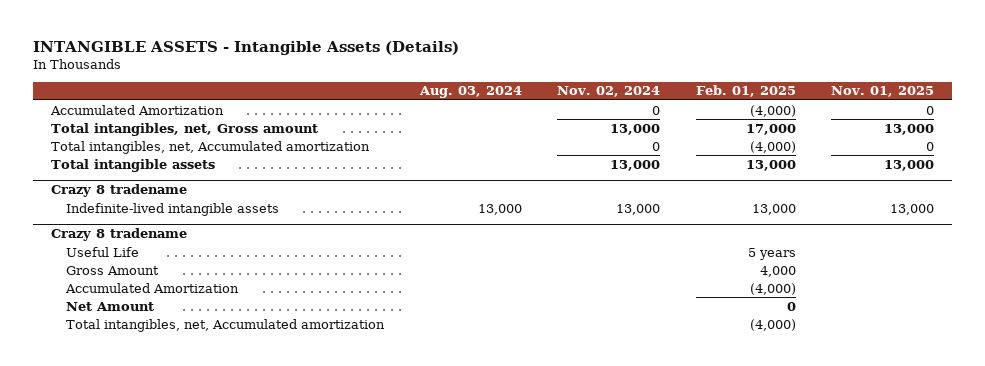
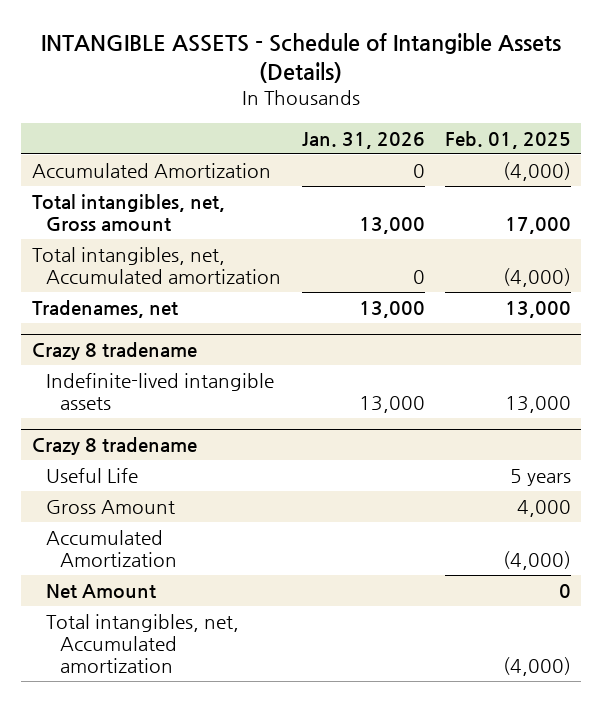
- INTANGIBLE ASSETS - Intangible Assets (Details)
+ INTANGIBLE ASSETS - Schedule of Intangible Assets (Details)
- | Aug. 03, 2024 | Nov. 02, 2024 | Feb. 01, 2025 | Nov. 01, 2025
+ | Jan. 31, 2026 | Feb. 01, 2025
- Total intangible assets | | 13,000 | 13,000 | 13,000
+ Tradenames, net | 13,000 | 13,000

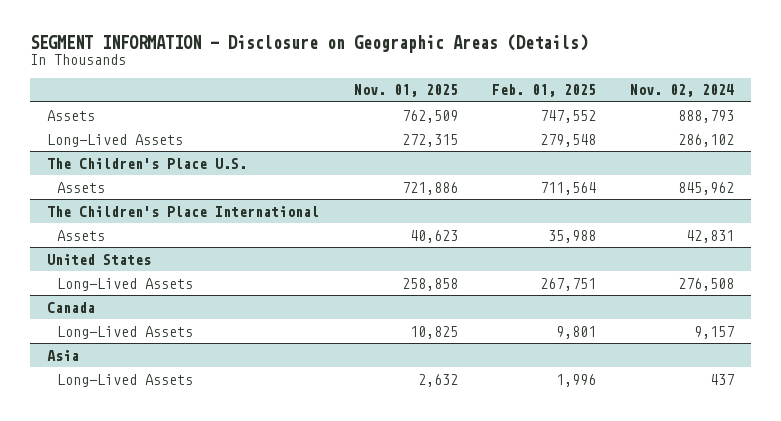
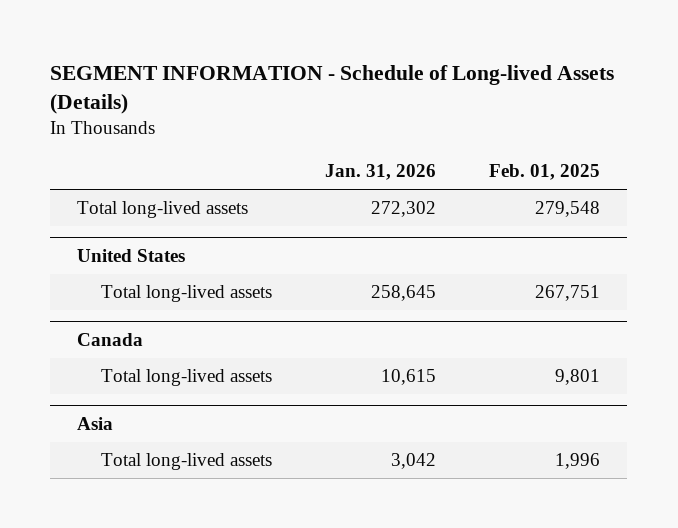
- SEGMENT INFORMATION - Disclosure on Geographic Areas (Details)
+ SEGMENT INFORMATION - Schedule of Long-lived Assets (Details)
- | Nov. 01, 2025 | Feb. 01, 2025 | Nov. 02, 2024
+ | Jan. 31, 2026 | Feb. 01, 2025
- Assets | 762,509 | 747,552 | 888,793
- Long-Lived Assets | 272,315 | 279,548 | 286,102
- The Children's Place U.S.
- Assets | 721,886 | 711,564 | 845,962
- The Children's Place International
- Assets | 40,623 | 35,988 | 42,831
+ Total long-lived assets | 272,302 | 279,548
@ United States
- Long-Lived Assets | 258,858 | 267,751 | 276,508
+ Total long-lived assets | 258,645 | 267,751
@ Canada
- Long-Lived Assets | 10,825 | 9,801 | 9,157
+ Total long-lived assets | 10,615 | 9,801
@ Asia
- Long-Lived Assets | 2,632 | 1,996 | 437
+ Total long-lived assets | 3,042 | 1,996

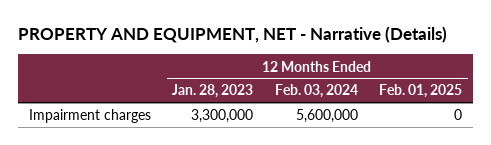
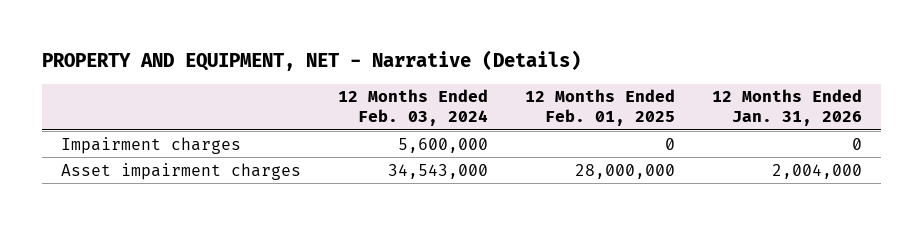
- | 12 Months Ended Jan. 28, 2023 | 12 Months Ended Feb. 03, 2024 | 12 Months Ended Feb. 01, 2025
+ | 12 Months Ended Feb. 03, 2024 | 12 Months Ended Feb. 01, 2025 | 12 Months Ended Jan. 31, 2026
+ Asset impairment charges | 34,543,000 | 28,000,000 | 2,004,000

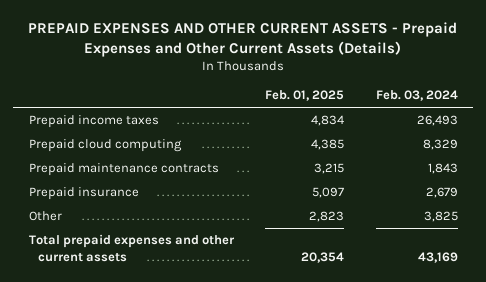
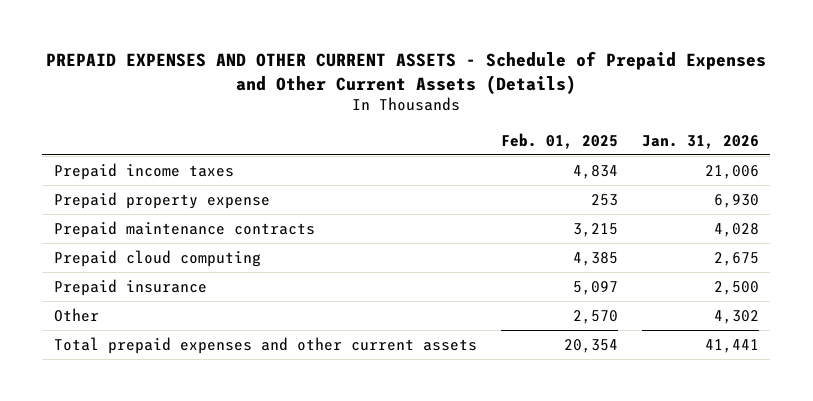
- PREPAID EXPENSES AND OTHER CURRENT ASSETS - Prepaid Expenses and Other Current Assets (Details)
+ PREPAID EXPENSES AND OTHER CURRENT ASSETS - Schedule of Prepaid Expenses and Other Current Assets (Details)
- | Feb. 01, 2025 | Feb. 03, 2024
+ | Feb. 01, 2025 | Jan. 31, 2026
+ Prepaid property expense | 253 | 6,930
moved down: Prepaid cloud computing | 4,385 | 2,675
- Other | 2,823 | 3,825
+ Other | 2,570 | 4,302

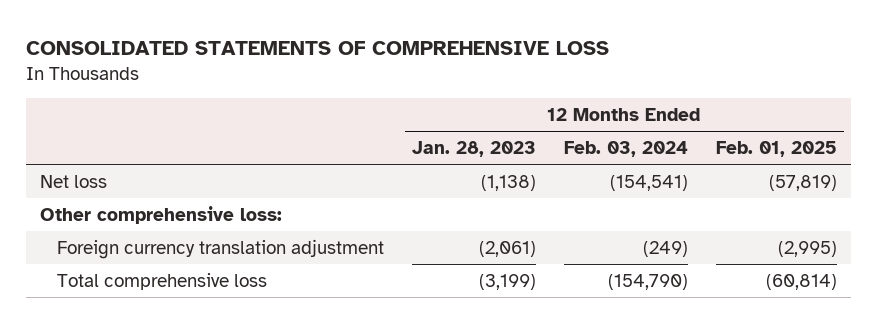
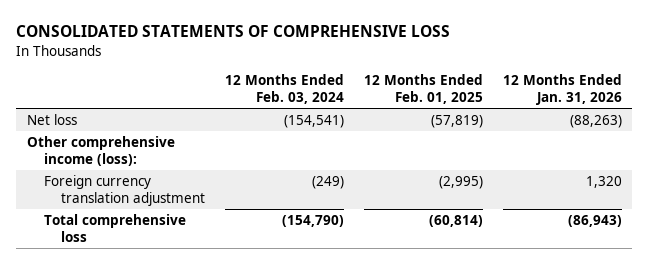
- | 12 Months Ended Jan. 28, 2023 | 12 Months Ended Feb. 03, 2024 | 12 Months Ended Feb. 01, 2025
+ | 12 Months Ended Feb. 03, 2024 | 12 Months Ended Feb. 01, 2025 | 12 Months Ended Jan. 31, 2026
- Other comprehensive loss:
+ Other comprehensive income (loss):

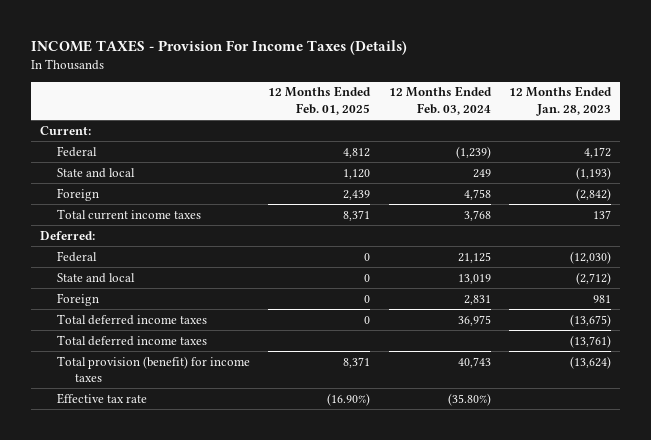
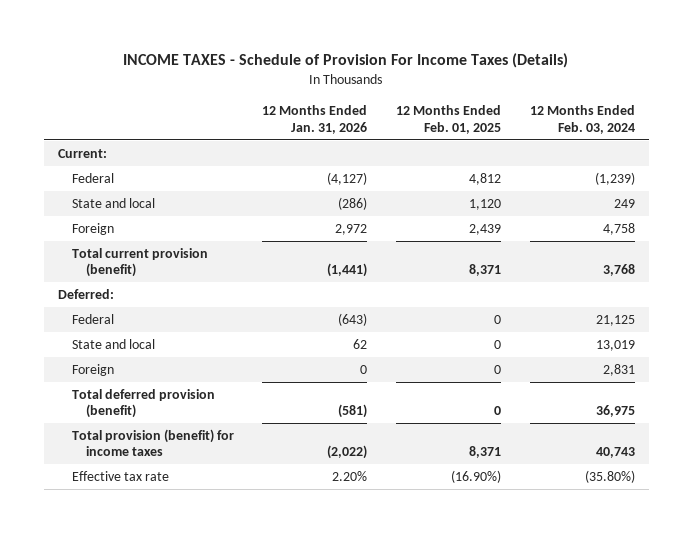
- INCOME TAXES - Provision For Income Taxes (Details)
+ INCOME TAXES - Schedule of Provision For Income Taxes (Details)
- | 12 Months Ended Feb. 01, 2025 | 12 Months Ended Feb. 03, 2024 | 12 Months Ended Jan. 28, 2023
+ | 12 Months Ended Jan. 31, 2026 | 12 Months Ended Feb. 01, 2025 | 12 Months Ended Feb. 03, 2024
- Total current income taxes | 8,371 | 3,768 | 137
+ Total current provision (benefit) | (1,441) | 8,371 | 3,768
- Total deferred income taxes | 0 | 36,975 | (13,675)
- Total deferred income taxes | | | (13,761)
+ Total deferred provision (benefit) | (581) | 0 | 36,975

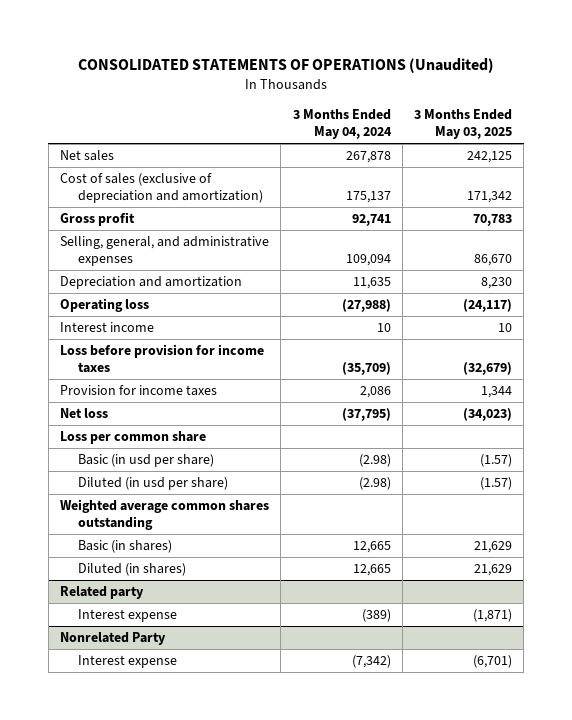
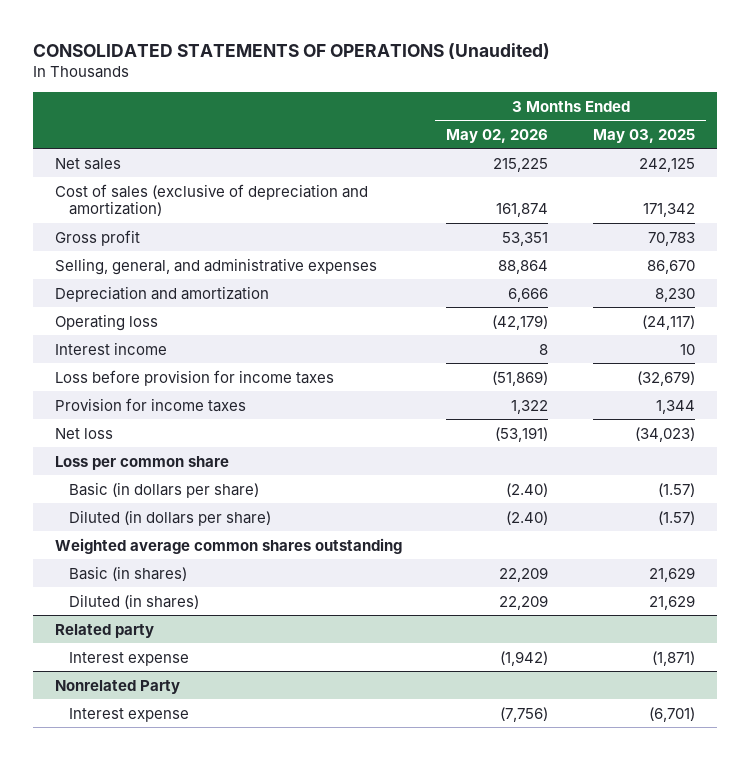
- | 3 Months Ended May 04, 2024 | 3 Months Ended May 03, 2025
+ | 3 Months Ended May 02, 2026 | 3 Months Ended May 03, 2025
- Basic (in usd per share) | (2.98) | (1.57)
- Diluted (in usd per share) | (2.98) | (1.57)
+ Basic (in dollars per share) | (2.40) | (1.57)
+ Diluted (in dollars per share) | (2.40) | (1.57)

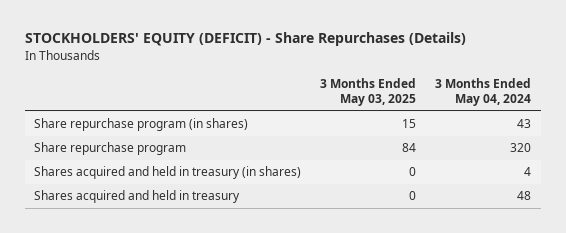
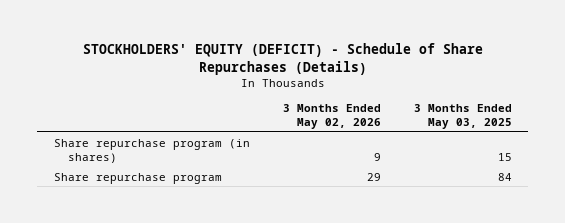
- STOCKHOLDERS' EQUITY (DEFICIT) - Share Repurchases (Details)
+ STOCKHOLDERS' EQUITY (DEFICIT) - Schedule of Share Repurchases (Details)
- | 3 Months Ended May 03, 2025 | 3 Months Ended May 04, 2024
+ | 3 Months Ended May 02, 2026 | 3 Months Ended May 03, 2025
- Shares acquired and held in treasury (in shares) | 0 | 4
- Shares acquired and held in treasury | 0 | 48

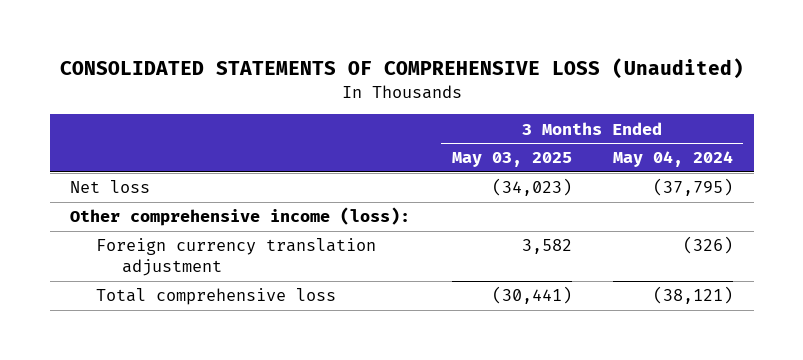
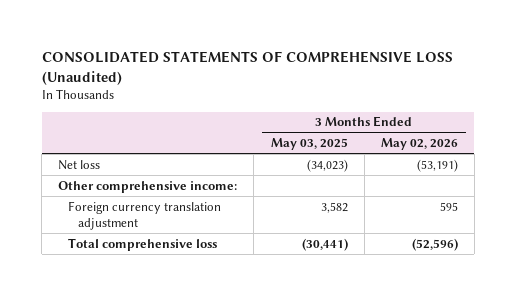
- | 3 Months Ended May 03, 2025 | 3 Months Ended May 04, 2024
+ | 3 Months Ended May 03, 2025 | 3 Months Ended May 02, 2026
- Other comprehensive income (loss):
+ Other comprehensive income:

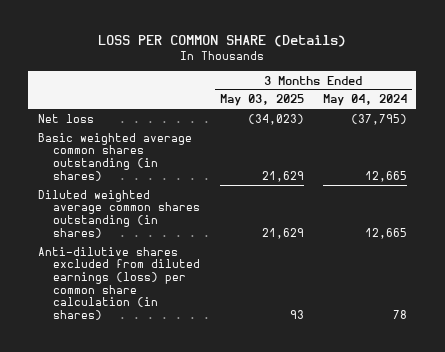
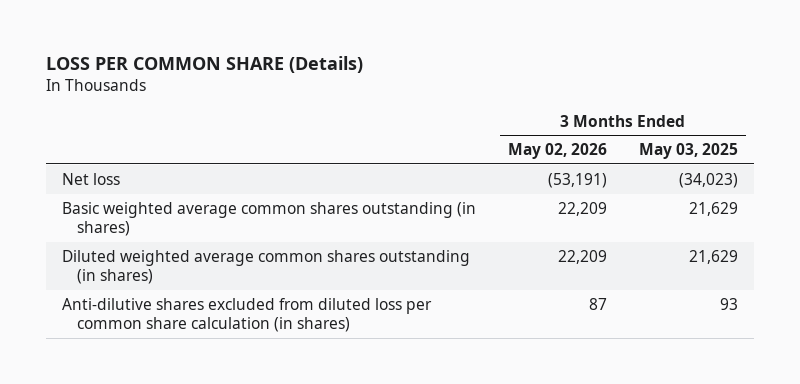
- | 3 Months Ended May 03, 2025 | 3 Months Ended May 04, 2024
+ | 3 Months Ended May 02, 2026 | 3 Months Ended May 03, 2025
- Anti-dilutive shares excluded from diluted earnings (loss) per common share calculation (in shares) | 93 | 78
+ Anti-dilutive shares excluded from diluted loss per common share calculation (in shares) | 87 | 93

